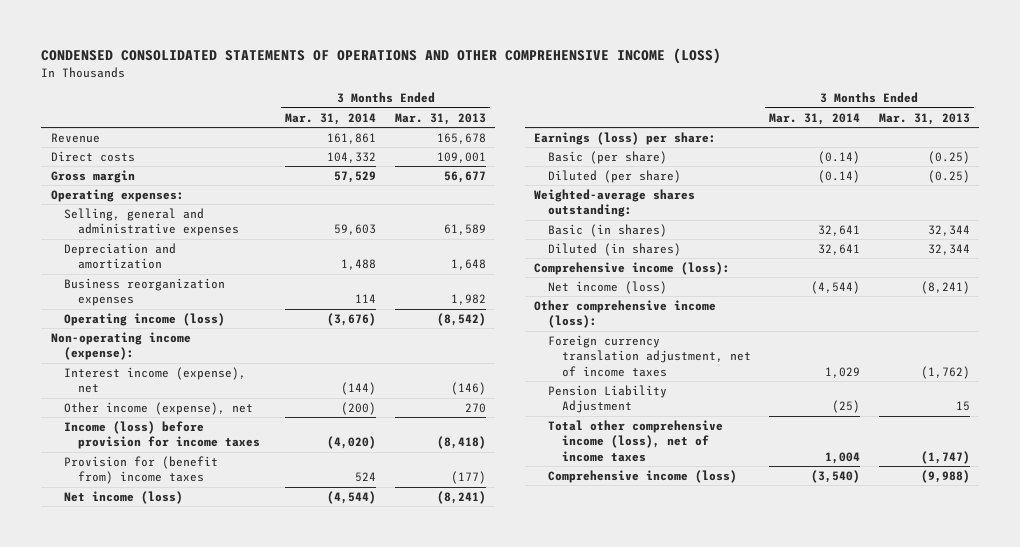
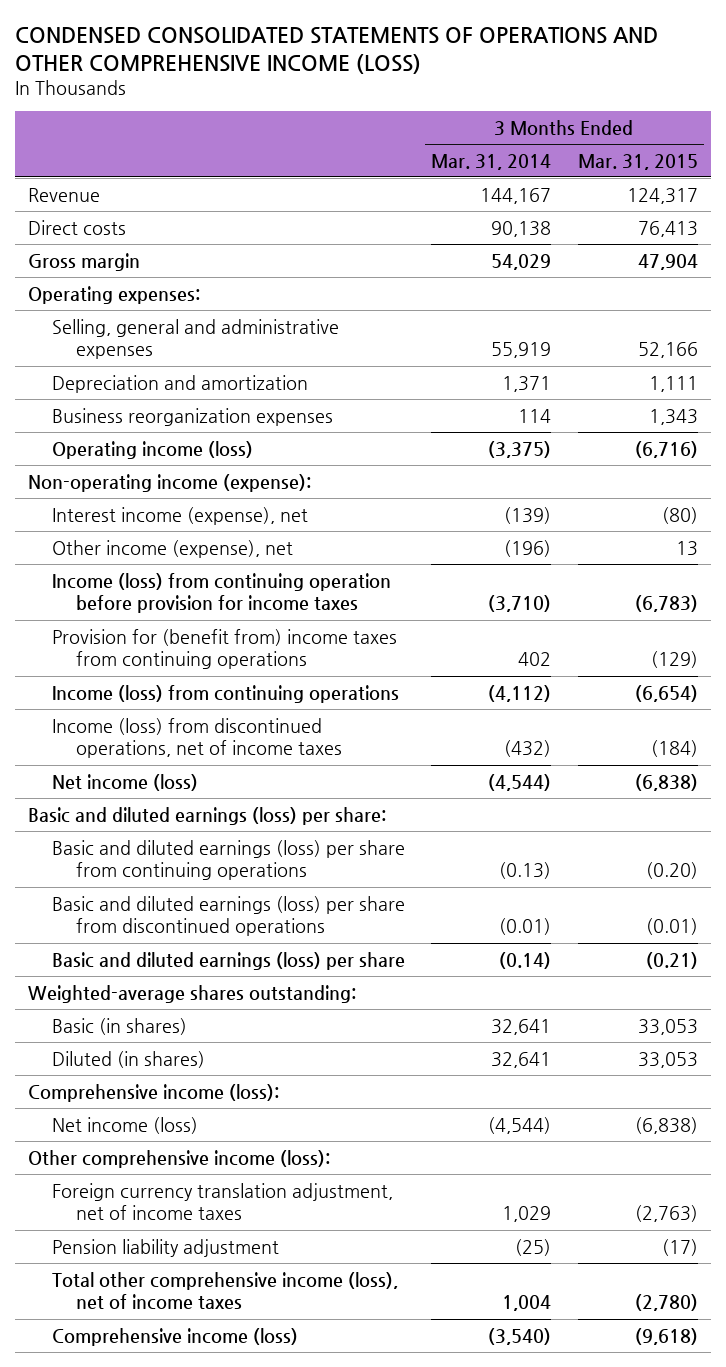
- | 3 Months Ended Mar. 31, 2014 | 3 Months Ended Mar. 31, 2013
+ | 3 Months Ended Mar. 31, 2014 | 3 Months Ended Mar. 31, 2015
- Revenue | 161,861 | 165,678
- Direct costs | 104,332 | 109,001
- Gross margin | 57,529 | 56,677
+ Revenue | 144,167 | 124,317
+ Direct costs | 90,138 | 76,413
+ Gross margin | 54,029 | 47,904
- Selling, general and administrative expenses | 59,603 | 61,589
- Depreciation and amortization | 1,488 | 1,648
+ Selling, general and administrative expenses | 55,919 | 52,166
+ Depreciation and amortization | 1,371 | 1,111
- Operating income (loss) | (3,676) | (8,542)
+ Operating income (loss) | (3,375) | (6,716)
- Interest income (expense), net | (144) | (146)
- Other income (expense), net | (200) | 270
- Income (loss) before provision for income taxes | (4,020) | (8,418)
- Provision for (benefit from) income taxes | 524 | (177)
+ Interest income (expense), net | (139) | (80)
+ Other income (expense), net | (196) | 13
+ Income (loss) from continuing operation before provision for income taxes | (3,710) | (6,783)
+ Provision for (benefit from) income taxes from continuing operations | 402 | (129)
+ Income (loss) from continuing operations | (4,112) | (6,654)
+ Income (loss) from discontinued operations, net of income taxes | (432) | (184)
- Earnings (loss) per share:
- Basic (per share) | (0.14) | (0.25)
- Diluted (per share) | (0.14) | (0.25)
+ Basic and diluted earnings (loss) per share:
+ Basic and diluted earnings (loss) per share from continuing operations | (0.13) | (0.20)
+ Basic and diluted earnings (loss) per share from discontinued operations | (0.01) | (0.01)
+ Basic and diluted earnings (loss) per share | (0.14) | (0.21)
- Pension Liability Adjustment | (25) | 15
+ Pension liability adjustment | (25) | (17)

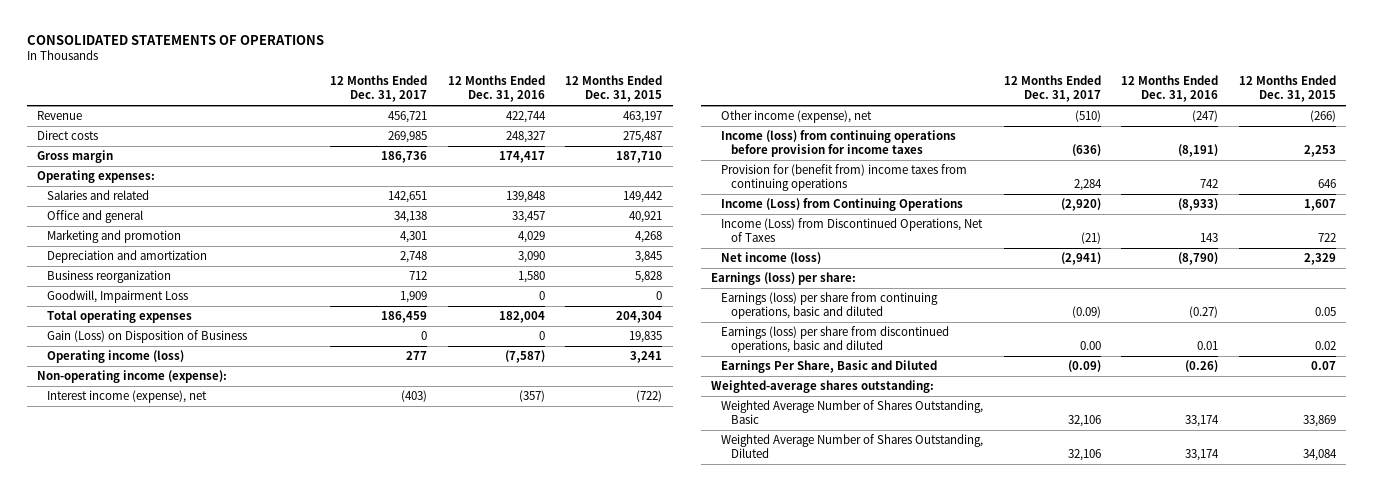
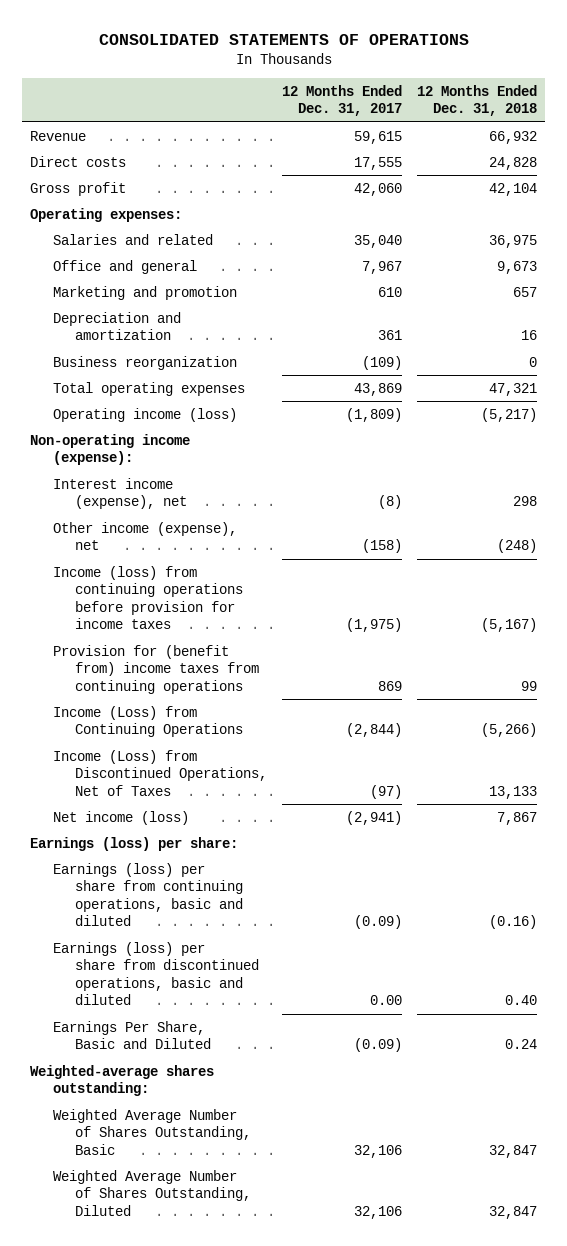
- | 12 Months Ended Dec. 31, 2017 | 12 Months Ended Dec. 31, 2016 | 12 Months Ended Dec. 31, 2015
+ | 12 Months Ended Dec. 31, 2017 | 12 Months Ended Dec. 31, 2018
- Revenue | 456,721 | 422,744 | 463,197
- Direct costs | 269,985 | 248,327 | 275,487
- Gross margin | 186,736 | 174,417 | 187,710
+ Revenue | 59,615 | 66,932
+ Direct costs | 17,555 | 24,828
+ Gross profit | 42,060 | 42,104
- Salaries and related | 142,651 | 139,848 | 149,442
- Office and general | 34,138 | 33,457 | 40,921
- Marketing and promotion | 4,301 | 4,029 | 4,268
- Depreciation and amortization | 2,748 | 3,090 | 3,845
- Business reorganization | 712 | 1,580 | 5,828
- Goodwill, Impairment Loss | 1,909 | 0 | 0
- Total operating expenses | 186,459 | 182,004 | 204,304
- Gain (Loss) on Disposition of Business | 0 | 0 | 19,835
- Operating income (loss) | 277 | (7,587) | 3,241
+ Salaries and related | 35,040 | 36,975
+ Office and general | 7,967 | 9,673
+ Marketing and promotion | 610 | 657
+ Depreciation and amortization | 361 | 16
+ Business reorganization | (109) | 0
+ Total operating expenses | 43,869 | 47,321
+ Operating income (loss) | (1,809) | (5,217)
- Interest income (expense), net | (403) | (357) | (722)
- Other income (expense), net | (510) | (247) | (266)
- Income (loss) from continuing operations before provision for income taxes | (636) | (8,191) | 2,253
- Provision for (benefit from) income taxes from continuing operations | 2,284 | 742 | 646
- Income (Loss) from Continuing Operations | (2,920) | (8,933) | 1,607
- Income (Loss) from Discontinued Operations, Net of Taxes | (21) | 143 | 722
+ Interest income (expense), net | (8) | 298
+ Other income (expense), net | (158) | (248)
+ Income (loss) from continuing operations before provision for income taxes | (1,975) | (5,167)
+ Provision for (benefit from) income taxes from continuing operations | 869 | 99
+ Income (Loss) from Continuing Operations | (2,844) | (5,266)
+ Income (Loss) from Discontinued Operations, Net of Taxes | (97) | 13,133

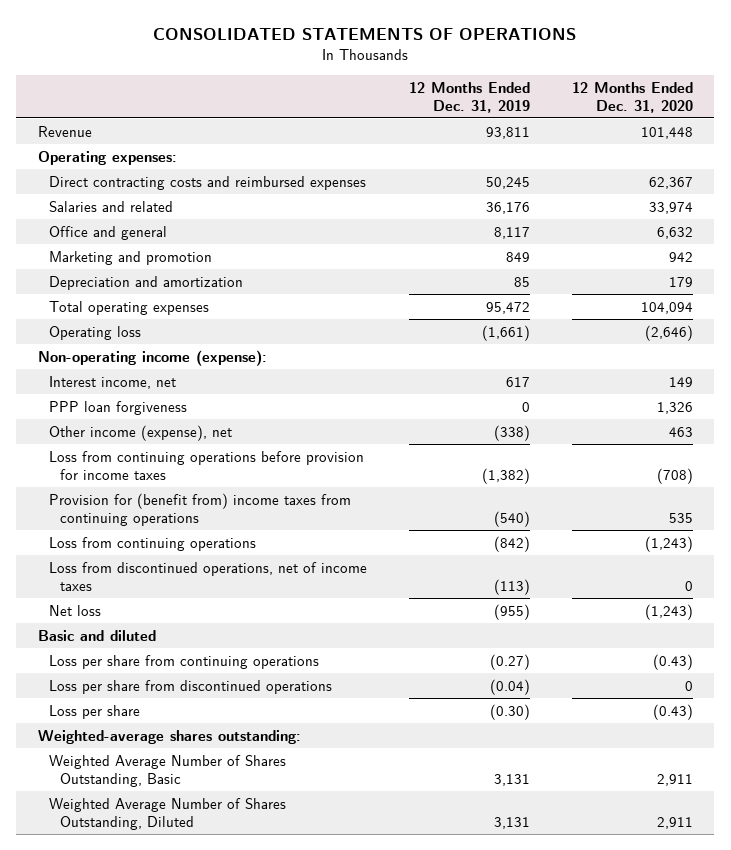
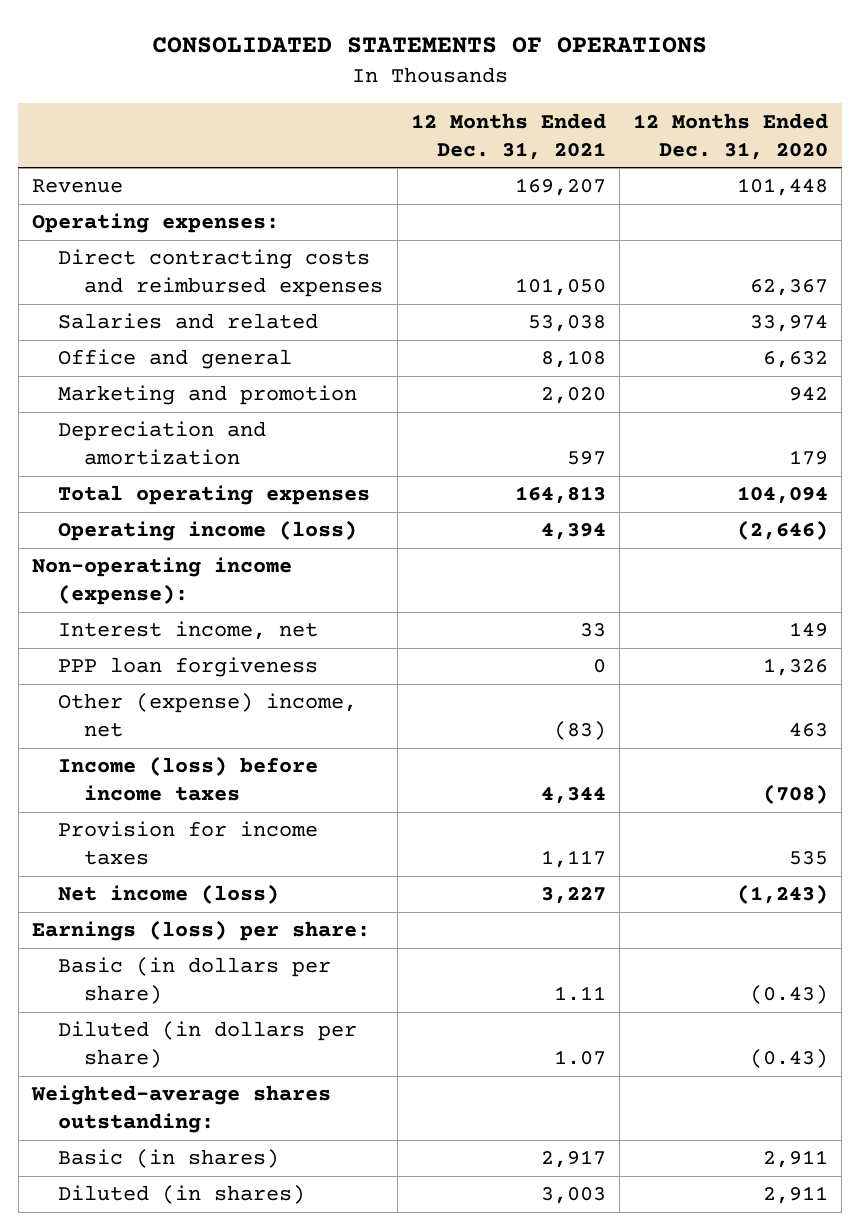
- | 12 Months Ended Dec. 31, 2019 | 12 Months Ended Dec. 31, 2020
+ | 12 Months Ended Dec. 31, 2021 | 12 Months Ended Dec. 31, 2020
- Operating loss | (1,661) | (2,646)
+ Operating income (loss) | 4,394 | (2,646)
- Other income (expense), net | (338) | 463
- Loss from continuing operations before provision for income taxes | (1,382) | (708)
- Provision for (benefit from) income taxes from continuing operations | (540) | 535
- Loss from continuing operations | (842) | (1,243)
- Loss from discontinued operations, net of income taxes | (113) | 0
- Net loss | (955) | (1,243)
- Basic and diluted
- Loss per share from continuing operations | (0.27) | (0.43)
- Loss per share from discontinued operations | (0.04) | 0
- Loss per share | (0.30) | (0.43)
+ Other (expense) income, net | (83) | 463
+ Income (loss) before income taxes | 4,344 | (708)
+ Provision for income taxes | 1,117 | 535
+ Net income (loss) | 3,227 | (1,243)
+ Earnings (loss) per share:
+ Basic (in dollars per share) | 1.11 | (0.43)
+ Diluted (in dollars per share) | 1.07 | (0.43)
- Weighted Average Number of Shares Outstanding, Basic | 3,131 | 2,911
- Weighted Average Number of Shares Outstanding, Diluted | 3,131 | 2,911
+ Basic (in shares) | 2,917 | 2,911
+ Diluted (in shares) | 3,003 | 2,911

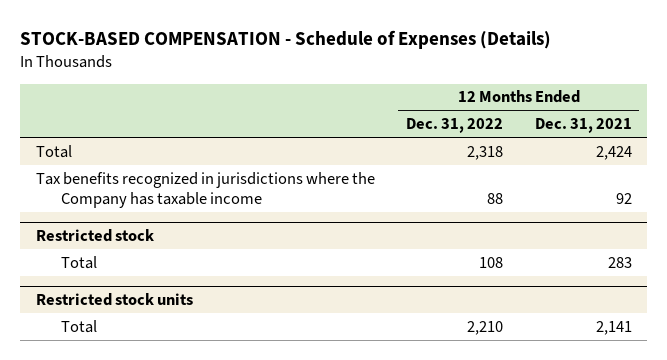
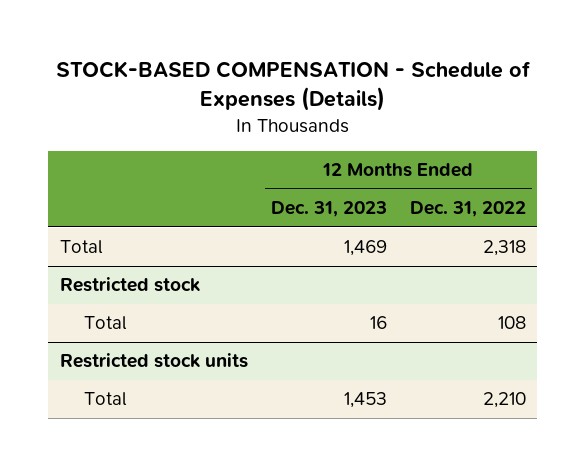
- | 12 Months Ended Dec. 31, 2022 | 12 Months Ended Dec. 31, 2021
+ | 12 Months Ended Dec. 31, 2023 | 12 Months Ended Dec. 31, 2022
- Tax benefits recognized in jurisdictions where the Company has taxable income | 88 | 92

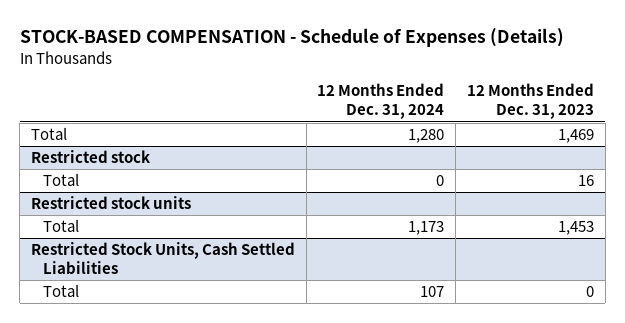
- | 12 Months Ended Dec. 31, 2023 | 12 Months Ended Dec. 31, 2022
+ | 12 Months Ended Dec. 31, 2024 | 12 Months Ended Dec. 31, 2023
+ Restricted Stock Units, Cash Settled Liabilities
+ Total | 107 | 0

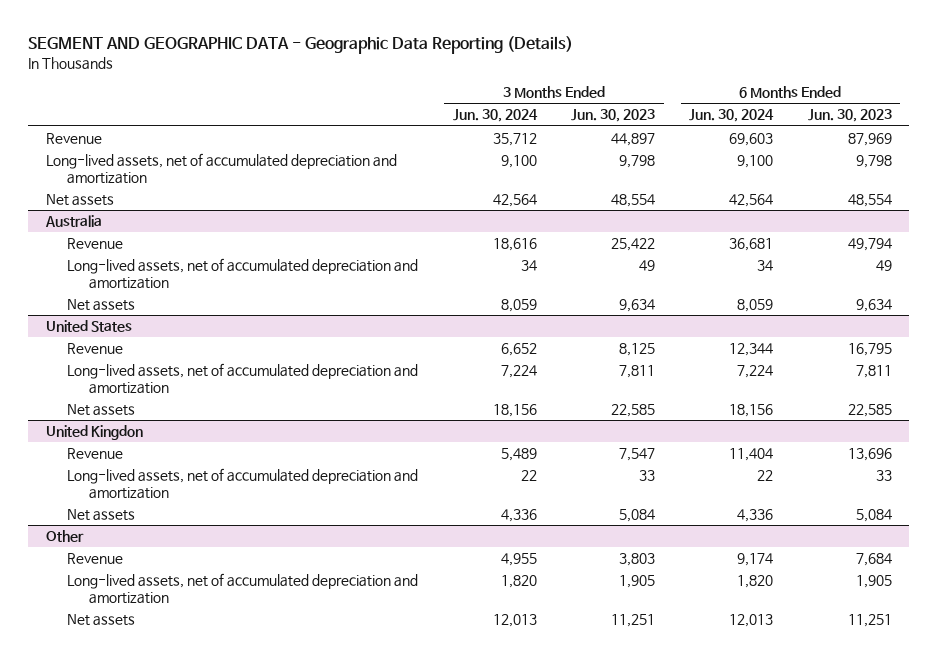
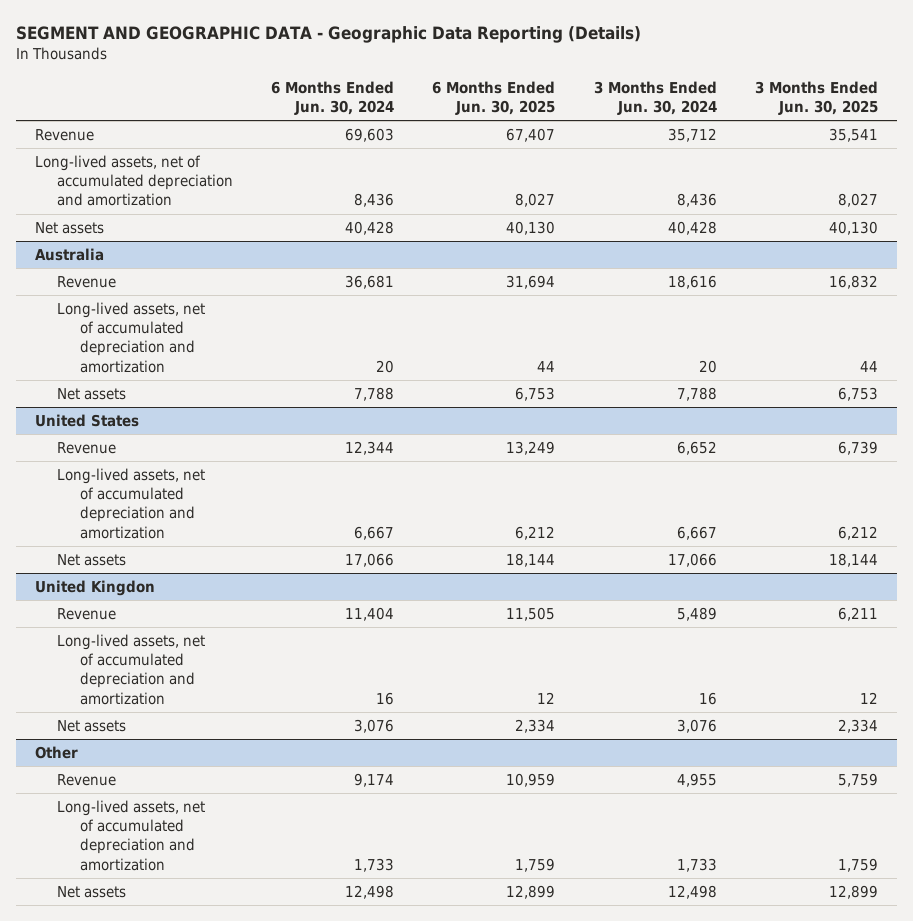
- | 3 Months Ended Jun. 30, 2024 | 3 Months Ended Jun. 30, 2023 | 6 Months Ended Jun. 30, 2024 | 6 Months Ended Jun. 30, 2023
+ | 6 Months Ended Jun. 30, 2024 | 6 Months Ended Jun. 30, 2025 | 3 Months Ended Jun. 30, 2024 | 3 Months Ended Jun. 30, 2025
- Long-lived assets, net of accumulated depreciation and amortization | 9,100 | 9,798 | 9,100 | 9,798
- Net assets | 42,564 | 48,554 | 42,564 | 48,554
+ Long-lived assets, net of accumulated depreciation and amortization | 8,436 | 8,027 | 8,436 | 8,027
+ Net assets | 40,428 | 40,130 | 40,428 | 40,130
@ Australia
- Long-lived assets, net of accumulated depreciation and amortization | 34 | 49 | 34 | 49
- Net assets | 8,059 | 9,634 | 8,059 | 9,634
+ Long-lived assets, net of accumulated depreciation and amortization | 20 | 44 | 20 | 44
+ Net assets | 7,788 | 6,753 | 7,788 | 6,753
@ United States
- Long-lived assets, net of accumulated depreciation and amortization | 7,224 | 7,811 | 7,224 | 7,811
- Net assets | 18,156 | 22,585 | 18,156 | 22,585
+ Long-lived assets, net of accumulated depreciation and amortization | 6,667 | 6,212 | 6,667 | 6,212
+ Net assets | 17,066 | 18,144 | 17,066 | 18,144
@ United Kingdon
- Long-lived assets, net of accumulated depreciation and amortization | 22 | 33 | 22 | 33
- Net assets | 4,336 | 5,084 | 4,336 | 5,084
+ Long-lived assets, net of accumulated depreciation and amortization | 16 | 12 | 16 | 12
+ Net assets | 3,076 | 2,334 | 3,076 | 2,334
@ Other
- Long-lived assets, net of accumulated depreciation and amortization | 1,820 | 1,905 | 1,820 | 1,905
- Net assets | 12,013 | 11,251 | 12,013 | 11,251
+ Long-lived assets, net of accumulated depreciation and amortization | 1,733 | 1,759 | 1,733 | 1,759
+ Net assets | 12,498 | 12,899 | 12,498 | 12,899

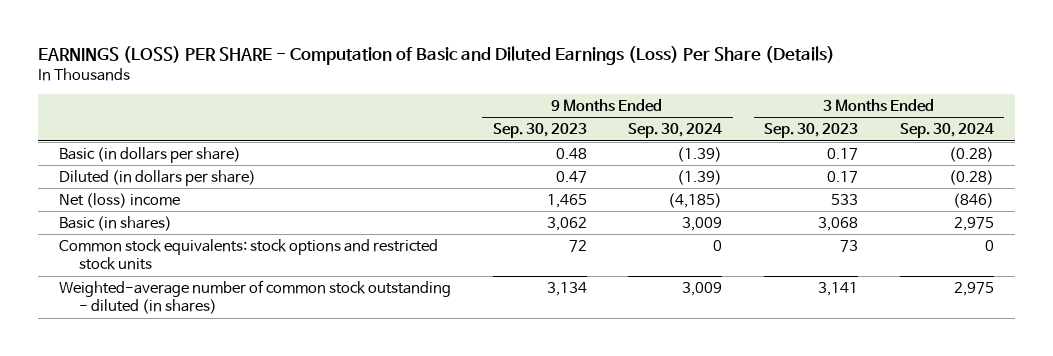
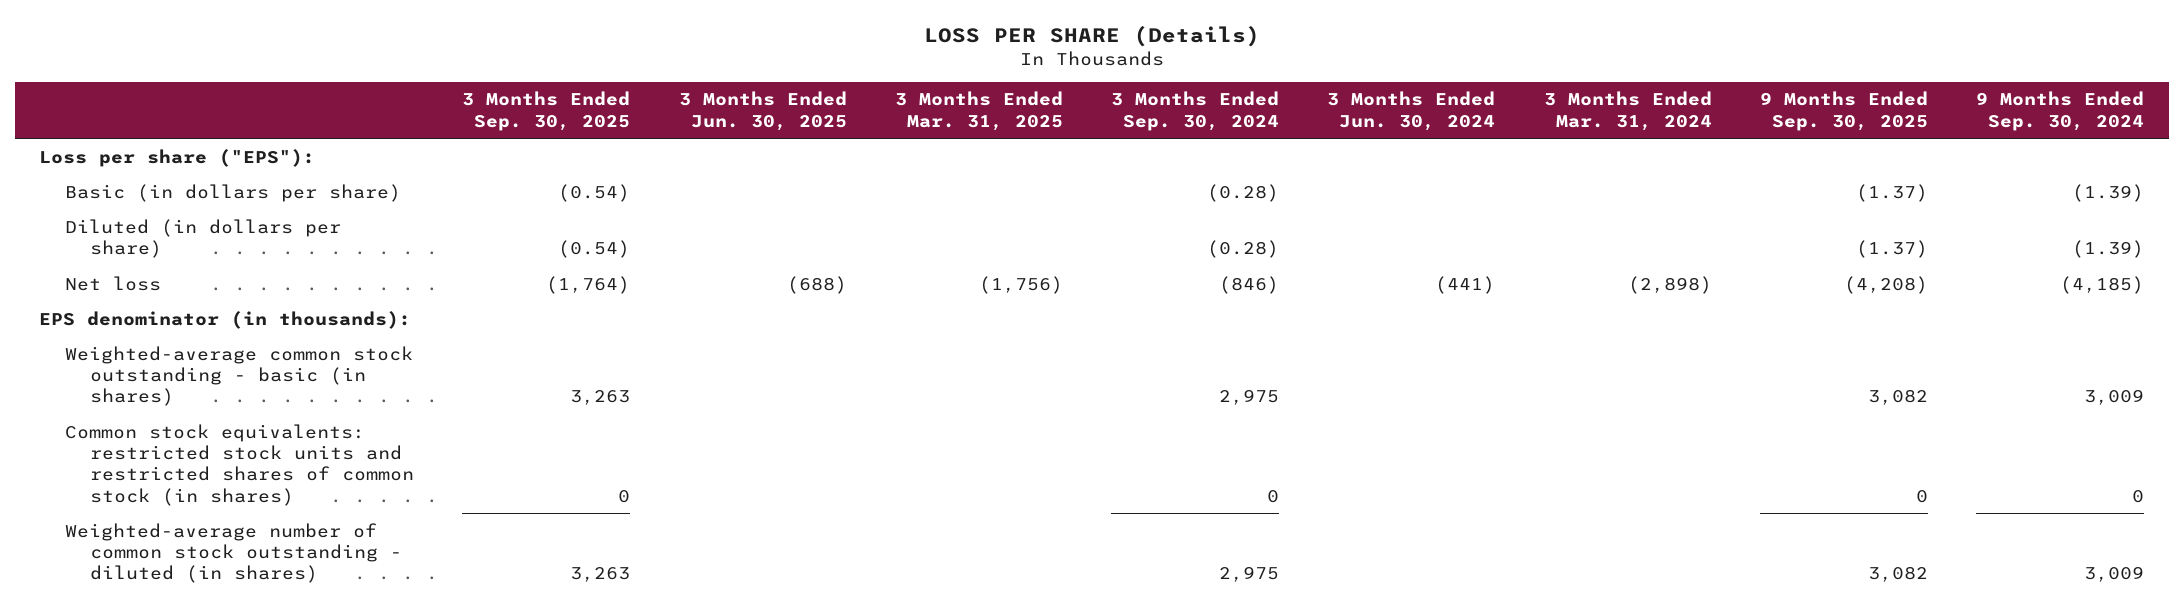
- EARNINGS (LOSS) PER SHARE - Computation of Basic and Diluted Earnings (Loss) Per Share (Details)
+ LOSS PER SHARE (Details)
- | 9 Months Ended Sep. 30, 2023 | 9 Months Ended Sep. 30, 2024 | 3 Months Ended Sep. 30, 2023 | 3 Months Ended Sep. 30, 2024
+ | 3 Months Ended Sep. 30, 2025 | 3 Months Ended Jun. 30, 2025 | 3 Months Ended Mar. 31, 2025 | 3 Months Ended Sep. 30, 2024 | 3 Months Ended Jun. 30, 2024 | 3 Months Ended Mar. 31, 2024 | 9 Months Ended Sep. 30, 2025 | 9 Months Ended Sep. 30, 2024
+ Loss per share ("EPS"):
- Net (loss) income | 1,465 | (4,185) | 533 | (846)
- Basic (in shares) | 3,062 | 3,009 | 3,068 | 2,975
- Common stock equivalents: stock options and restricted stock units | 72 | 0 | 73 | 0
+ Net loss | (1,764) | (688) | (1,756) | (846) | (441) | (2,898) | (4,208) | (4,185)
+ EPS denominator (in thousands):
+ Weighted-average common stock outstanding - basic (in shares) | 3,263 | | | 2,975 | | | 3,082 | 3,009
+ Common stock equivalents: restricted stock units and restricted shares of common stock (in shares) | 0 | | | 0 | | | 0 | 0

